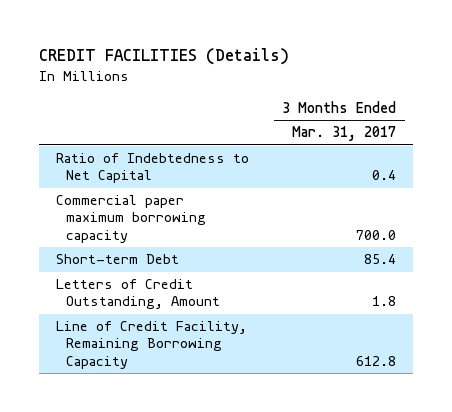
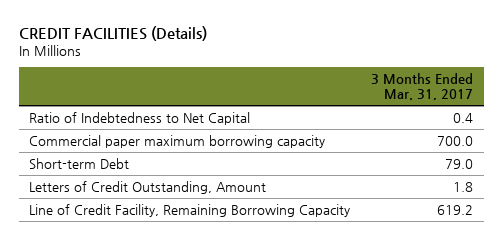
- Short-term Debt | 85.4
+ Short-term Debt | 79.0
- Line of Credit Facility, Remaining Borrowing Capacity | 612.8
+ Line of Credit Facility, Remaining Borrowing Capacity | 619.2

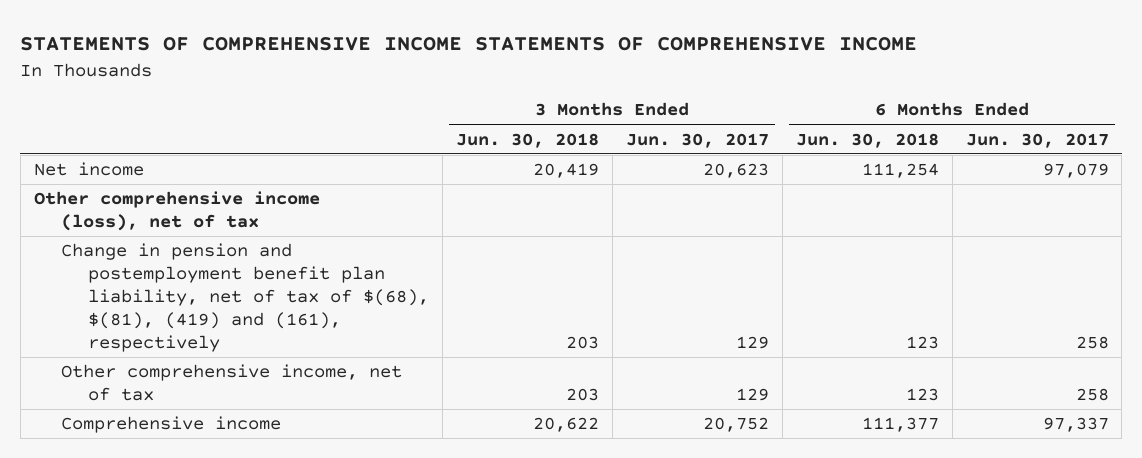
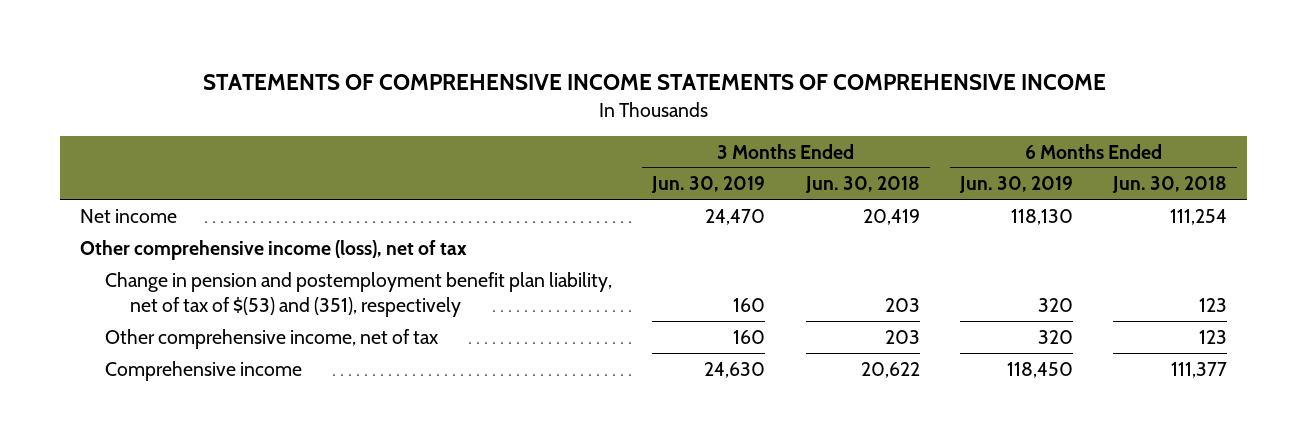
- | 3 Months Ended Jun. 30, 2018 | 3 Months Ended Jun. 30, 2017 | 6 Months Ended Jun. 30, 2018 | 6 Months Ended Jun. 30, 2017
+ | 3 Months Ended Jun. 30, 2019 | 3 Months Ended Jun. 30, 2018 | 6 Months Ended Jun. 30, 2019 | 6 Months Ended Jun. 30, 2018
- Change in pension and postemployment benefit plan liability, net of tax of $(68), $(81), (419) and (161), respectively | 203 | 129 | 123 | 258
+ Change in pension and postemployment benefit plan liability, net of tax of $(53) and (351), respectively | 160 | 203 | 320 | 123

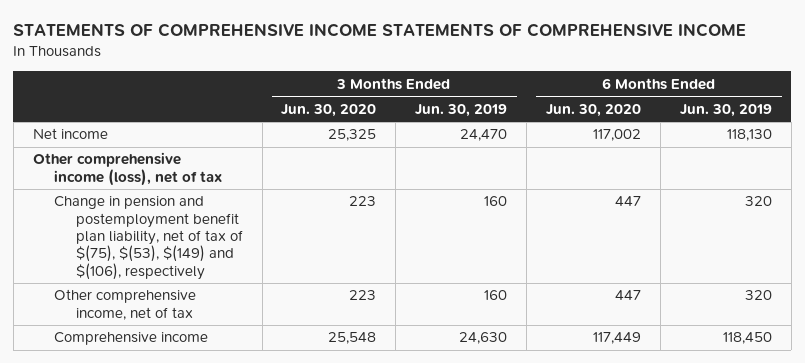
- | 3 Months Ended Jun. 30, 2019 | 3 Months Ended Jun. 30, 2018 | 6 Months Ended Jun. 30, 2019 | 6 Months Ended Jun. 30, 2018
+ | 3 Months Ended Jun. 30, 2020 | 3 Months Ended Jun. 30, 2019 | 6 Months Ended Jun. 30, 2020 | 6 Months Ended Jun. 30, 2019
- Change in pension and postemployment benefit plan liability, net of tax of $(53) and (351), respectively | 160 | 203 | 320 | 123
+ Change in pension and postemployment benefit plan liability, net of tax of $(75), $(53), $(149) and $(106), respectively | 223 | 160 | 447 | 320

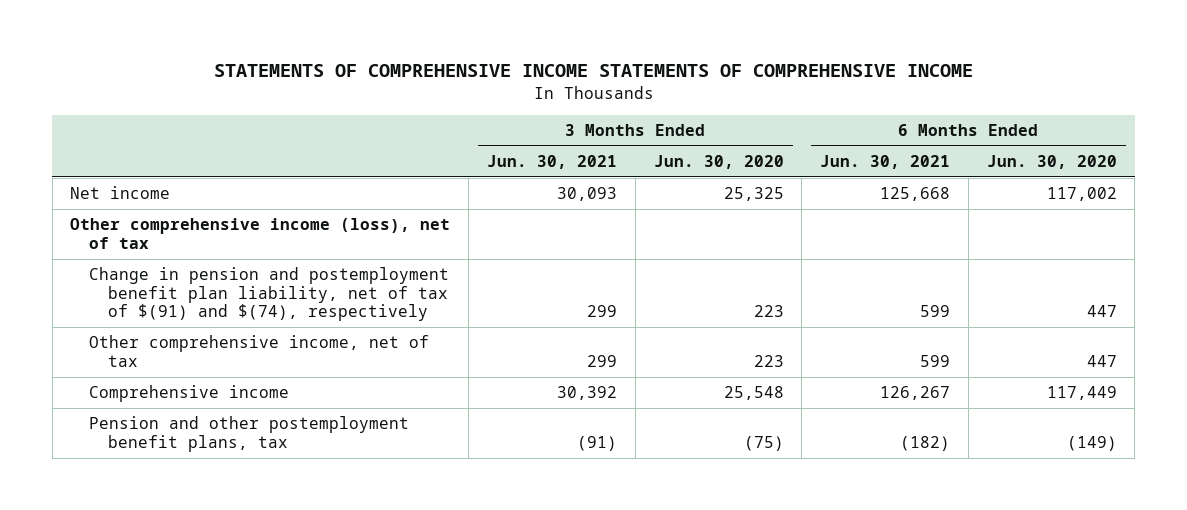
- | 3 Months Ended Jun. 30, 2020 | 3 Months Ended Jun. 30, 2019 | 6 Months Ended Jun. 30, 2020 | 6 Months Ended Jun. 30, 2019
+ | 3 Months Ended Jun. 30, 2021 | 3 Months Ended Jun. 30, 2020 | 6 Months Ended Jun. 30, 2021 | 6 Months Ended Jun. 30, 2020
- Change in pension and postemployment benefit plan liability, net of tax of $(75), $(53), $(149) and $(106), respectively | 223 | 160 | 447 | 320
+ Change in pension and postemployment benefit plan liability, net of tax of $(91) and $(74), respectively | 299 | 223 | 599 | 447
+ Pension and other postemployment benefit plans, tax | (91) | (75) | (182) | (149)

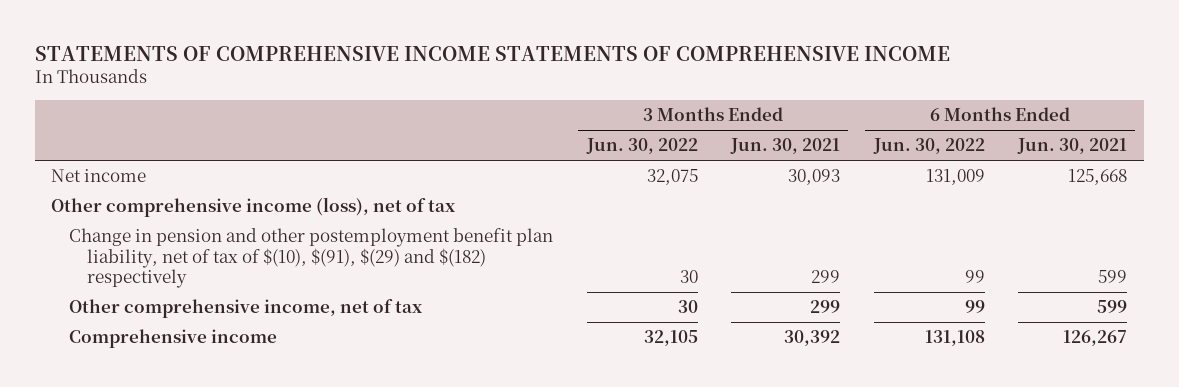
- | 3 Months Ended Jun. 30, 2021 | 3 Months Ended Jun. 30, 2020 | 6 Months Ended Jun. 30, 2021 | 6 Months Ended Jun. 30, 2020
+ | 3 Months Ended Jun. 30, 2022 | 3 Months Ended Jun. 30, 2021 | 6 Months Ended Jun. 30, 2022 | 6 Months Ended Jun. 30, 2021
- Change in pension and postemployment benefit plan liability, net of tax of $(91) and $(74), respectively | 299 | 223 | 599 | 447
+ Change in pension and other postemployment benefit plan liability, net of tax of $(10), $(91), $(29) and $(182) respectively | 30 | 299 | 99 | 599
- Pension and other postemployment benefit plans, tax | (91) | (75) | (182) | (149)

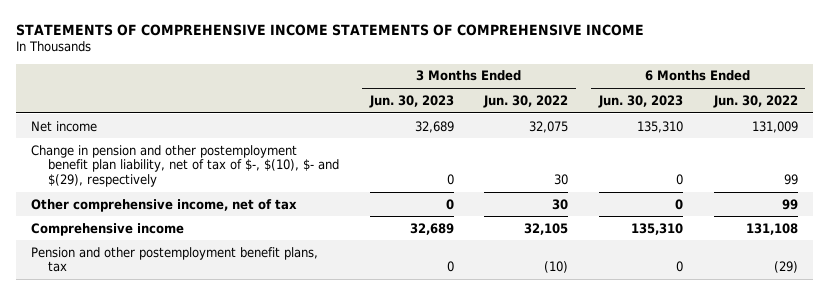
- | 3 Months Ended Jun. 30, 2022 | 3 Months Ended Jun. 30, 2021 | 6 Months Ended Jun. 30, 2022 | 6 Months Ended Jun. 30, 2021
+ | 3 Months Ended Jun. 30, 2023 | 3 Months Ended Jun. 30, 2022 | 6 Months Ended Jun. 30, 2023 | 6 Months Ended Jun. 30, 2022
- Other comprehensive income (loss), net of tax
- Change in pension and other postemployment benefit plan liability, net of tax of $(10), $(91), $(29) and $(182) respectively | 30 | 299 | 99 | 599
+ Change in pension and other postemployment benefit plan liability, net of tax of $-, $(10), $- and $(29), respectively | 0 | 30 | 0 | 99
+ Pension and other postemployment benefit plans, tax | 0 | (10) | 0 | (29)

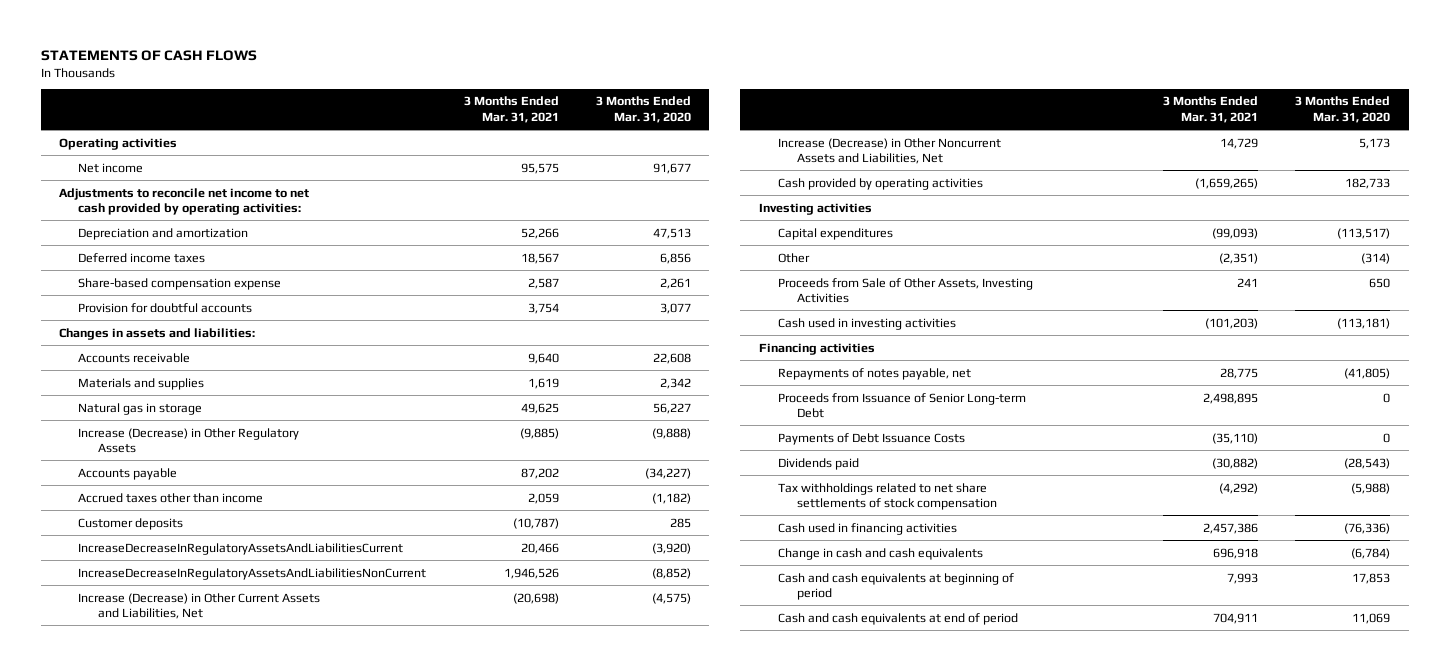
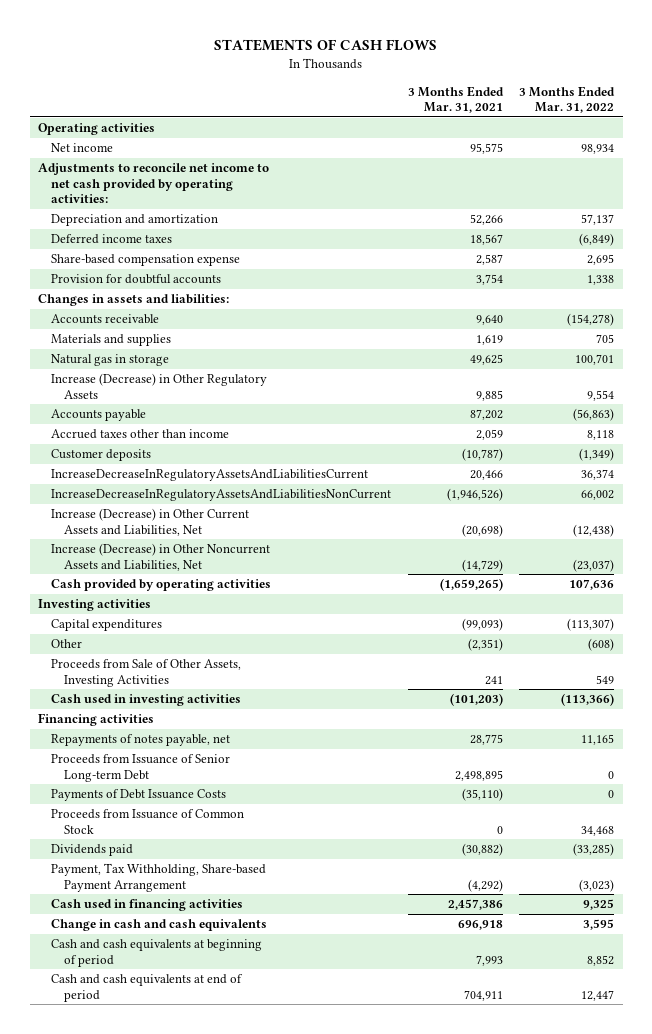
- | 3 Months Ended Mar. 31, 2021 | 3 Months Ended Mar. 31, 2020
+ | 3 Months Ended Mar. 31, 2021 | 3 Months Ended Mar. 31, 2022
- Increase (Decrease) in Other Regulatory Assets | (9,885) | (9,888)
+ Increase (Decrease) in Other Regulatory Assets | 9,885 | 9,554
- IncreaseDecreaseInRegulatoryAssetsAndLiabilitiesNonCurrent | 1,946,526 | (8,852)
+ IncreaseDecreaseInRegulatoryAssetsAndLiabilitiesNonCurrent | (1,946,526) | 66,002
- Increase (Decrease) in Other Noncurrent Assets and Liabilities, Net | 14,729 | 5,173
+ Increase (Decrease) in Other Noncurrent Assets and Liabilities, Net | (14,729) | (23,037)
+ Proceeds from Issuance of Common Stock | 0 | 34,468
- Tax withholdings related to net share settlements of stock compensation | (4,292) | (5,988)
+ Payment, Tax Withholding, Share-based Payment Arrangement | (4,292) | (3,023)

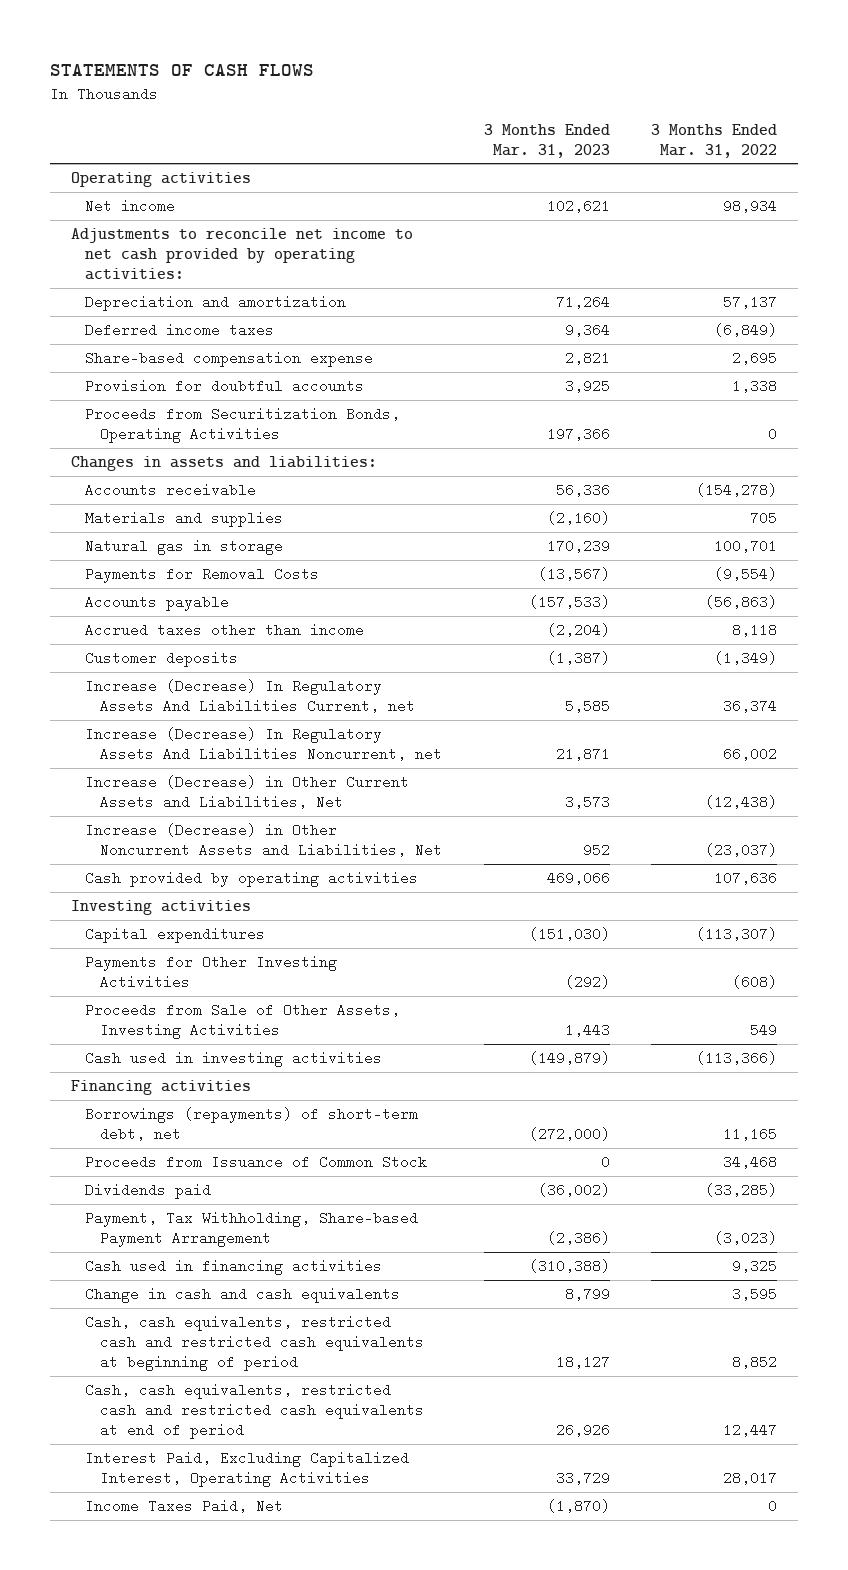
- | 3 Months Ended Mar. 31, 2021 | 3 Months Ended Mar. 31, 2022
+ | 3 Months Ended Mar. 31, 2023 | 3 Months Ended Mar. 31, 2022
+ Proceeds from Securitization Bonds, Operating Activities | 197,366 | 0
- Increase (Decrease) in Other Regulatory Assets | 9,885 | 9,554
+ Payments for Removal Costs | (13,567) | (9,554)
- IncreaseDecreaseInRegulatoryAssetsAndLiabilitiesCurrent | 20,466 | 36,374
- IncreaseDecreaseInRegulatoryAssetsAndLiabilitiesNonCurrent | (1,946,526) | 66,002
+ Increase (Decrease) In Regulatory Assets And Liabilities Current, net | 5,585 | 36,374
+ Increase (Decrease) In Regulatory Assets And Liabilities Noncurrent, net | 21,871 | 66,002
- Other | (2,351) | (608)
+ Payments for Other Investing Activities | (292) | (608)
- Repayments of notes payable, net | 28,775 | 11,165
- Proceeds from Issuance of Senior Long-term Debt | 2,498,895 | 0
- Payments of Debt Issuance Costs | (35,110) | 0
+ Borrowings (repayments) of short-term debt, net | (272,000) | 11,165
- Cash and cash equivalents at beginning of period | 7,993 | 8,852
- Cash and cash equivalents at end of period | 704,911 | 12,447
+ Cash, cash equivalents, restricted cash and restricted cash equivalents at beginning of period | 18,127 | 8,852
+ Cash, cash equivalents, restricted cash and restricted cash equivalents at end of period | 26,926 | 12,447
+ Interest Paid, Excluding Capitalized Interest, Operating Activities | 33,729 | 28,017
+ Income Taxes Paid, Net | (1,870) | 0

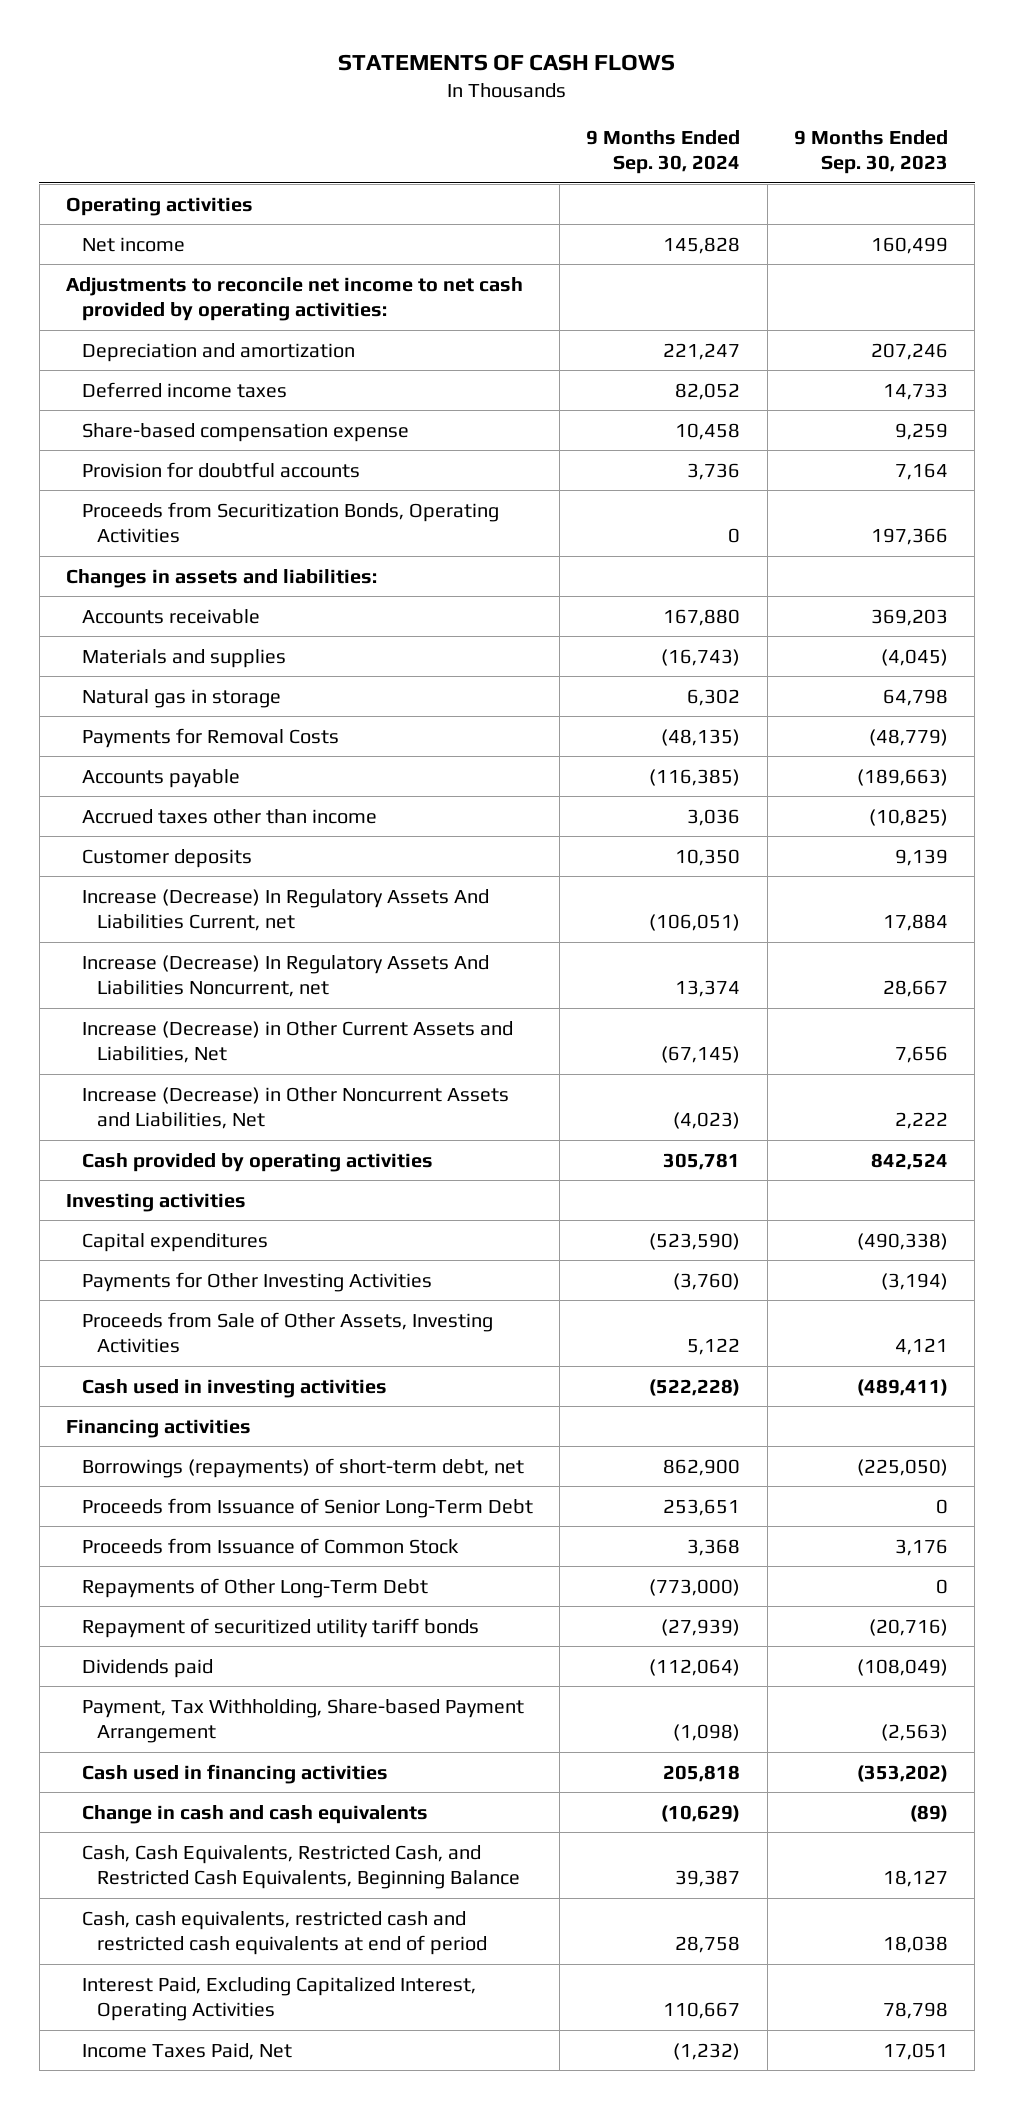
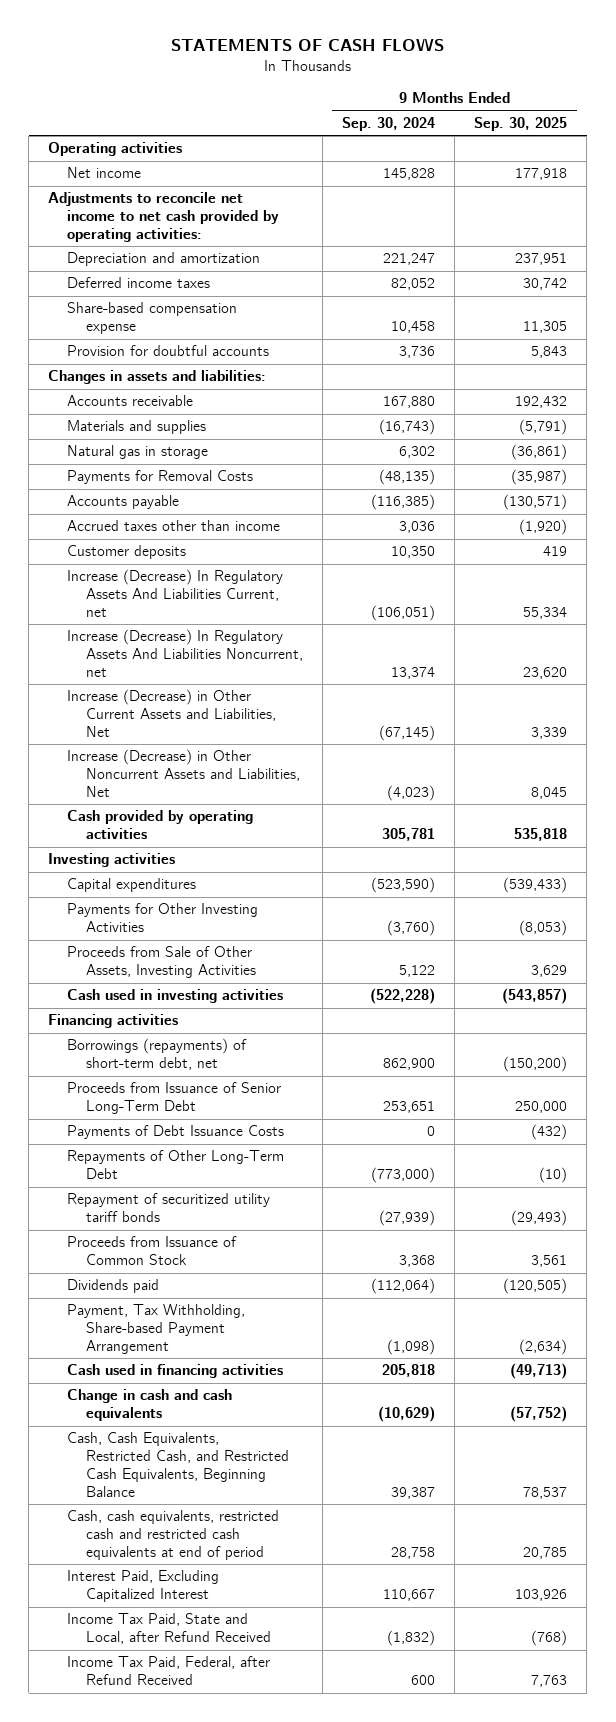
- | 9 Months Ended Sep. 30, 2024 | 9 Months Ended Sep. 30, 2023
+ | 9 Months Ended Sep. 30, 2024 | 9 Months Ended Sep. 30, 2025
- Proceeds from Securitization Bonds, Operating Activities | 0 | 197,366
+ Payments of Debt Issuance Costs | 0 | (432)
moved down: Proceeds from Issuance of Common Stock | 3,368 | 3,561
- Interest Paid, Excluding Capitalized Interest, Operating Activities | 110,667 | 78,798
- Income Taxes Paid, Net | (1,232) | 17,051
+ Interest Paid, Excluding Capitalized Interest | 110,667 | 103,926
+ Income Tax Paid, State and Local, after Refund Received | (1,832) | (768)
+ Income Tax Paid, Federal, after Refund Received | 600 | 7,763

